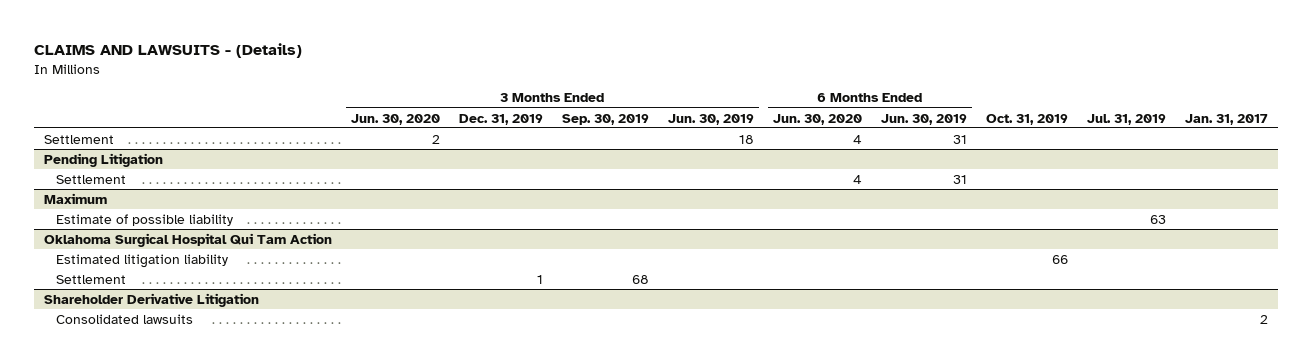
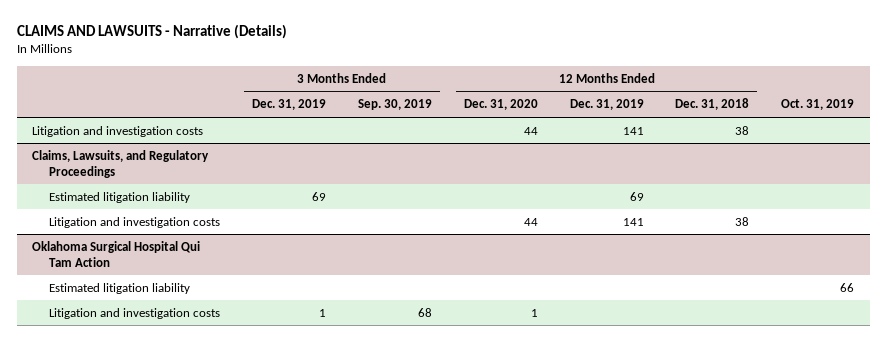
- CLAIMS AND LAWSUITS - (Details)
+ CLAIMS AND LAWSUITS - Narrative (Details)
- | 3 Months Ended Jun. 30, 2020 | 3 Months Ended Dec. 31, 2019 | 3 Months Ended Sep. 30, 2019 | 3 Months Ended Jun. 30, 2019 | 6 Months Ended Jun. 30, 2020 | 6 Months Ended Jun. 30, 2019 | Oct. 31, 2019 | Jul. 31, 2019 | Jan. 31, 2017
+ | 3 Months Ended Dec. 31, 2019 | 3 Months Ended Sep. 30, 2019 | 12 Months Ended Dec. 31, 2020 | 12 Months Ended Dec. 31, 2019 | 12 Months Ended Dec. 31, 2018 | Oct. 31, 2019
- Settlement | 2 | | | 18 | 4 | 31 | | |
- Pending Litigation
- Settlement | | | | | 4 | 31 | | |
- Maximum
- Estimate of possible liability | | | | | | | | 63 |
+ Litigation and investigation costs | | | 44 | 141 | 38 |
+ Claims, Lawsuits, and Regulatory Proceedings
+ Estimated litigation liability | 69 | | | 69 | |
+ Litigation and investigation costs | | | 44 | 141 | 38 |
@ Oklahoma Surgical Hospital Qui Tam Action
- Settlement | | 1 | 68 | | | | | |
- Shareholder Derivative Litigation
- Consolidated lawsuits | | | | | | | | | 2
@ Oklahoma Surgical Hospital Qui Tam Action
+ Litigation and investigation costs | 1 | 68 | 1 | | |

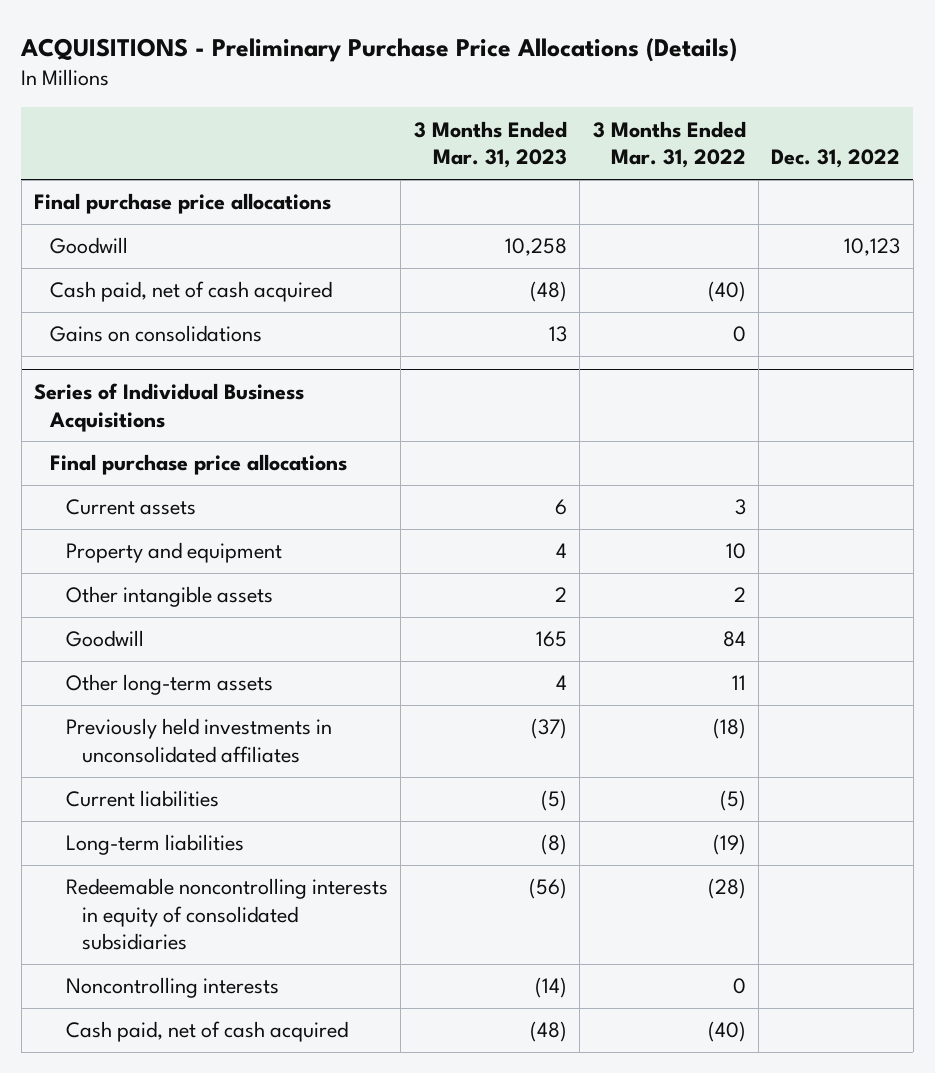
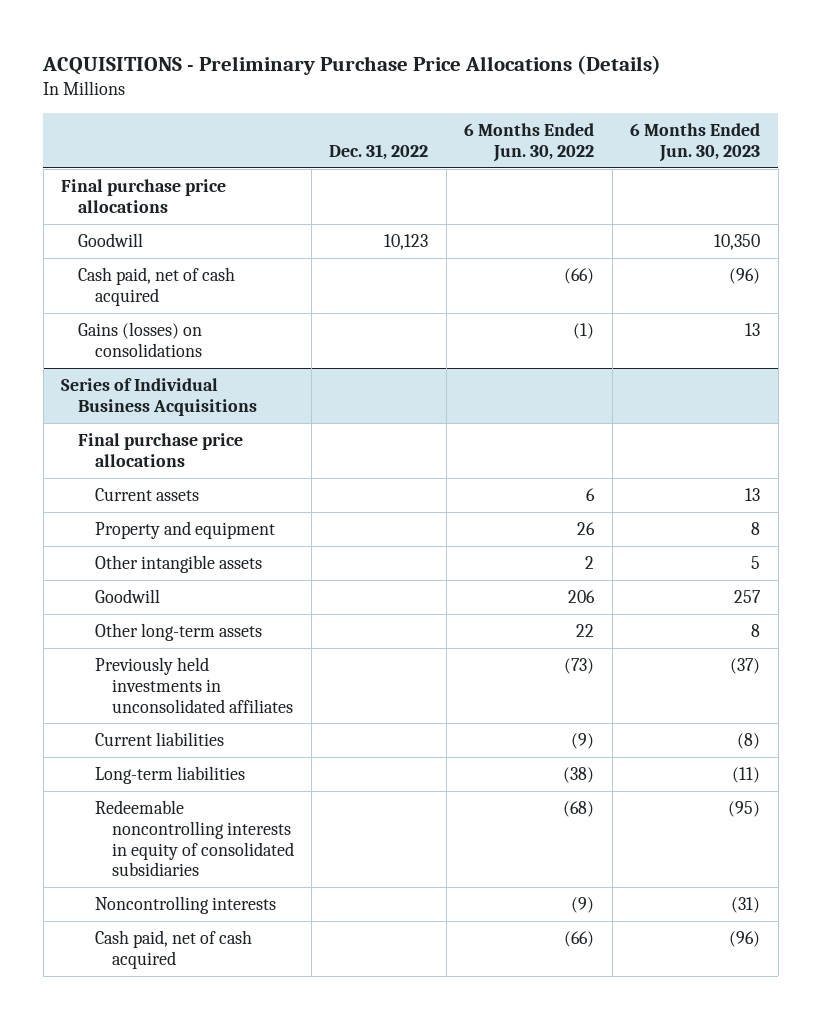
- | 3 Months Ended Mar. 31, 2023 | 3 Months Ended Mar. 31, 2022 | Dec. 31, 2022
+ | Dec. 31, 2022 | 6 Months Ended Jun. 30, 2022 | 6 Months Ended Jun. 30, 2023
- Gains on consolidations | 13 | 0 |
+ Gains (losses) on consolidations | | (1) | 13

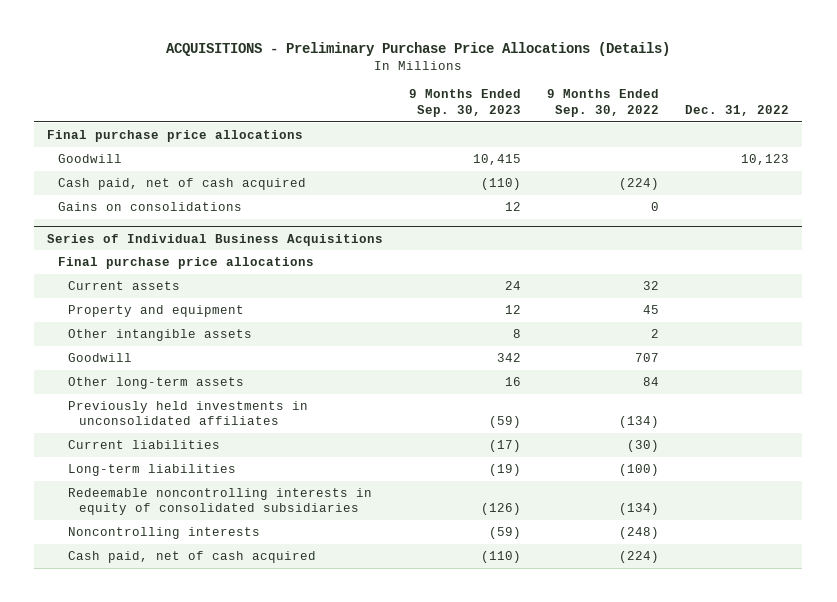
- | Dec. 31, 2022 | 6 Months Ended Jun. 30, 2022 | 6 Months Ended Jun. 30, 2023
+ | 9 Months Ended Sep. 30, 2023 | 9 Months Ended Sep. 30, 2022 | Dec. 31, 2022
- Gains (losses) on consolidations | | (1) | 13
+ Gains on consolidations | 12 | 0 |

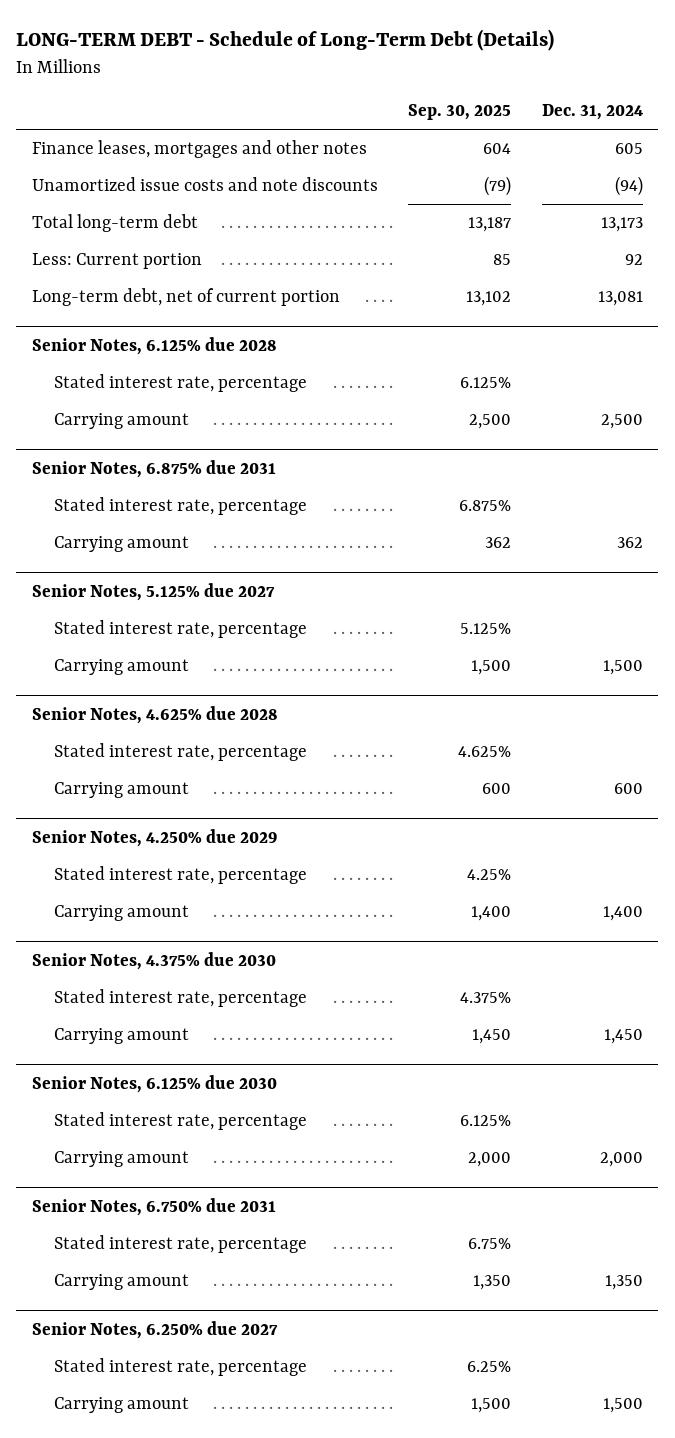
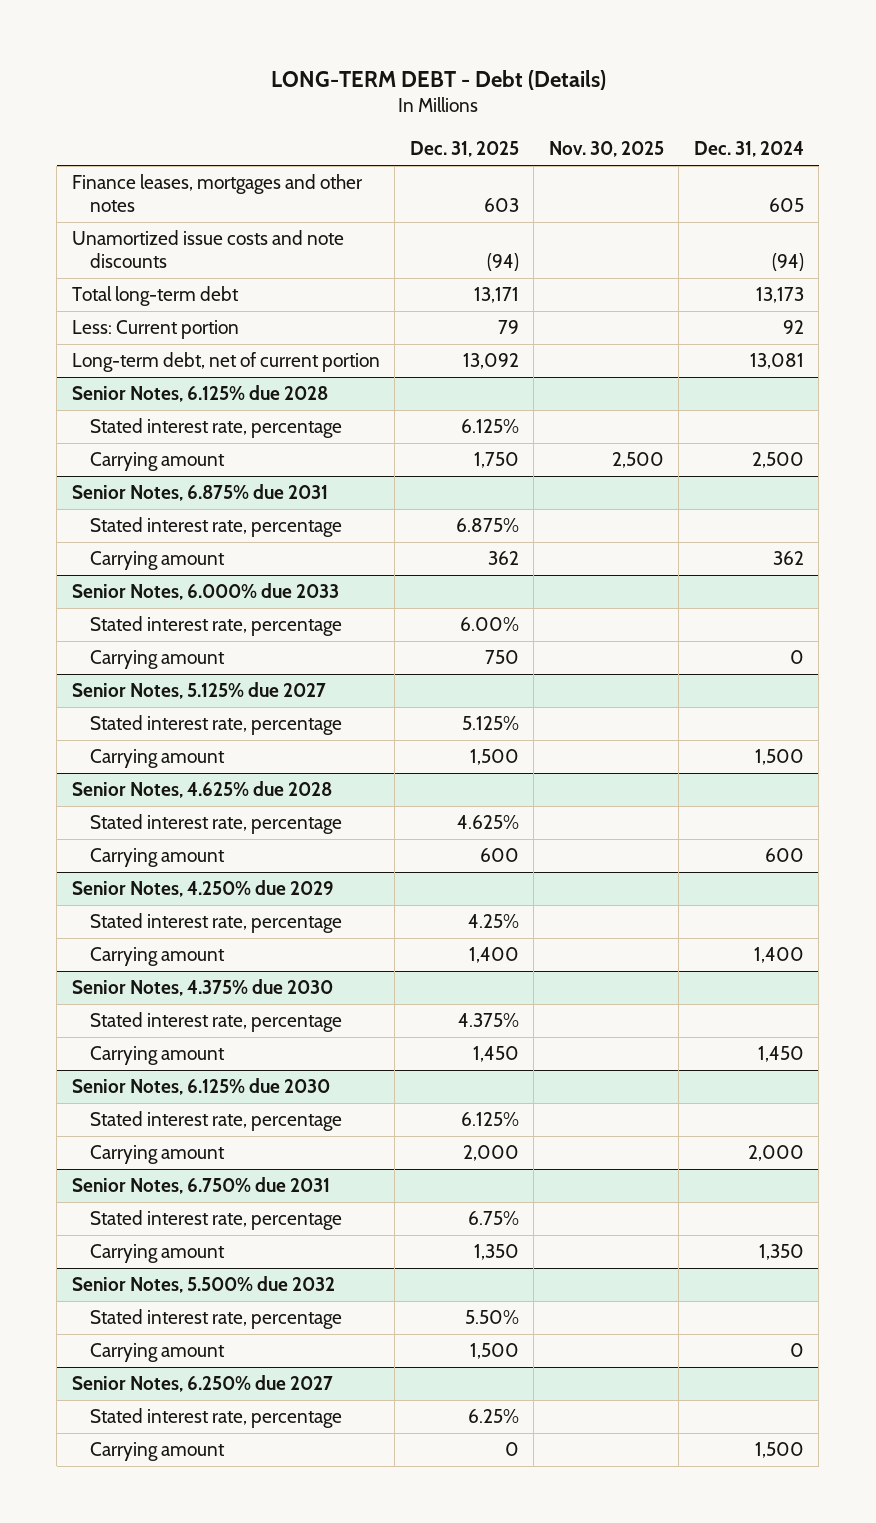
- LONG-TERM DEBT - Schedule of Long-Term Debt (Details)
+ LONG-TERM DEBT - Debt (Details)
- | Sep. 30, 2025 | Dec. 31, 2024
+ | Dec. 31, 2025 | Nov. 30, 2025 | Dec. 31, 2024
+ Senior Notes, 6.000% due 2033
+ Stated interest rate, percentage | 6.00% | |
+ Carrying amount | 750 | | 0
+ Senior Notes, 5.500% due 2032
+ Stated interest rate, percentage | 5.50% | |
+ Carrying amount | 1,500 | | 0

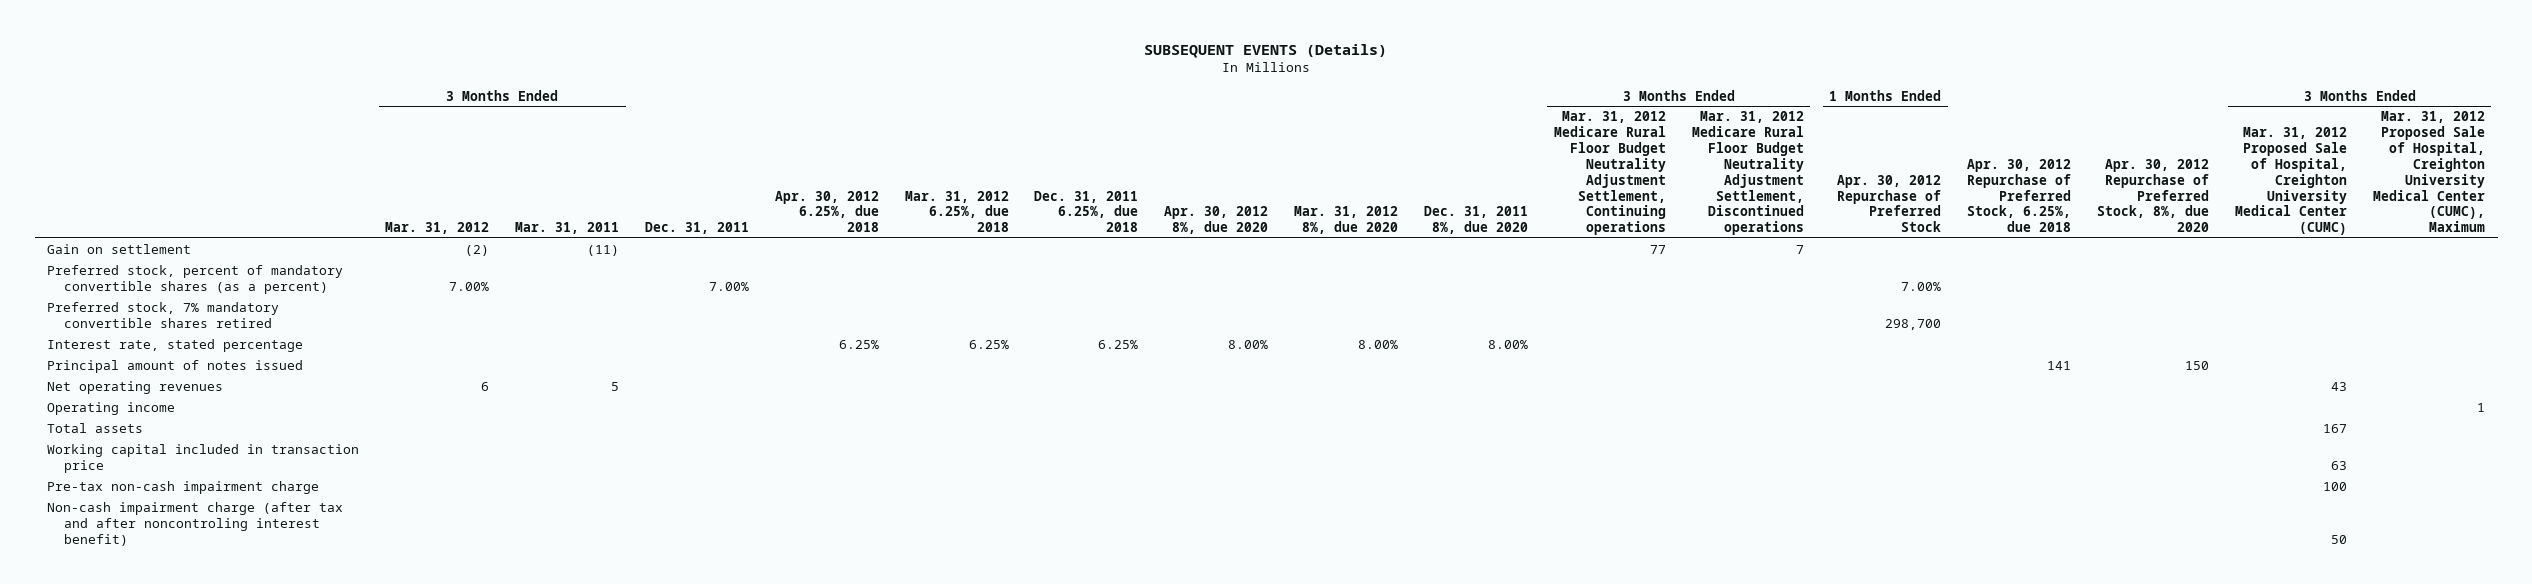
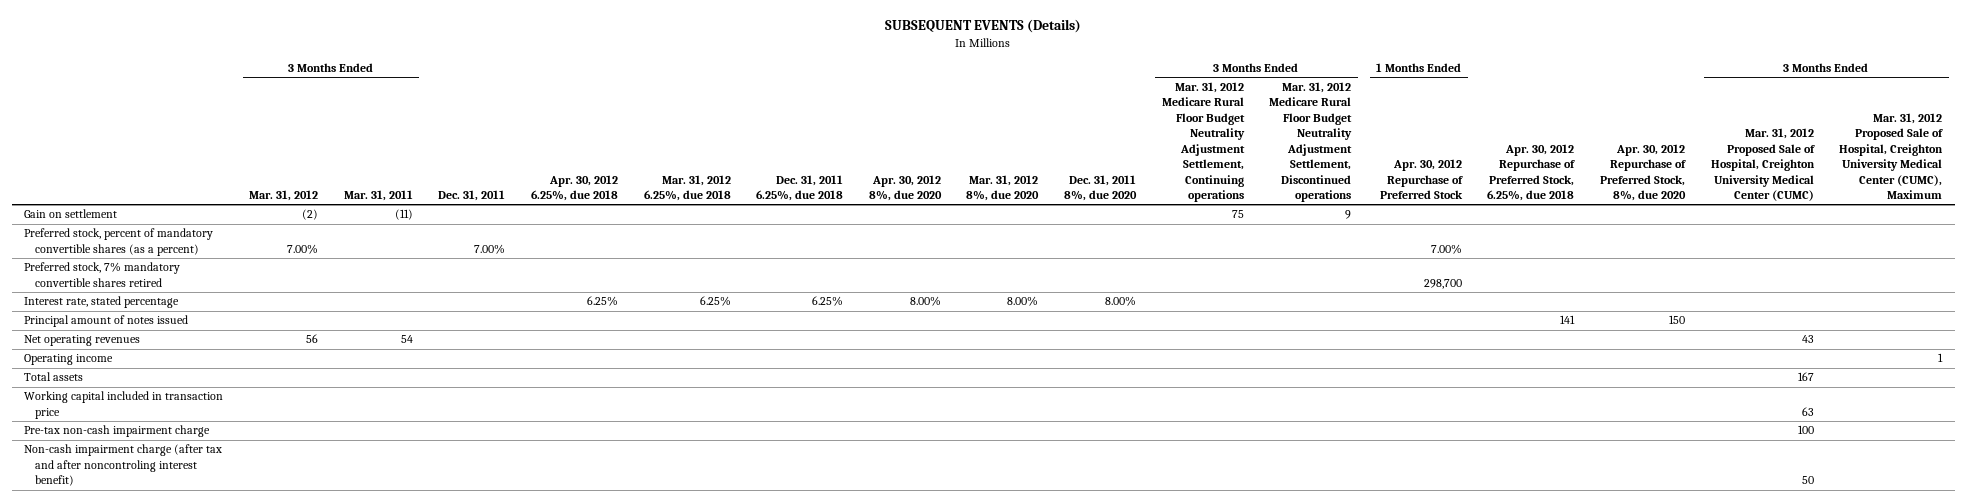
- Gain on settlement | (2) | (11) | | | | | | | | 77 | 7 | | | | |
+ Gain on settlement | (2) | (11) | | | | | | | | 75 | 9 | | | | |
- Net operating revenues | 6 | 5 | | | | | | | | | | | | | 43 |
+ Net operating revenues | 56 | 54 | | | | | | | | | | | | | 43 |

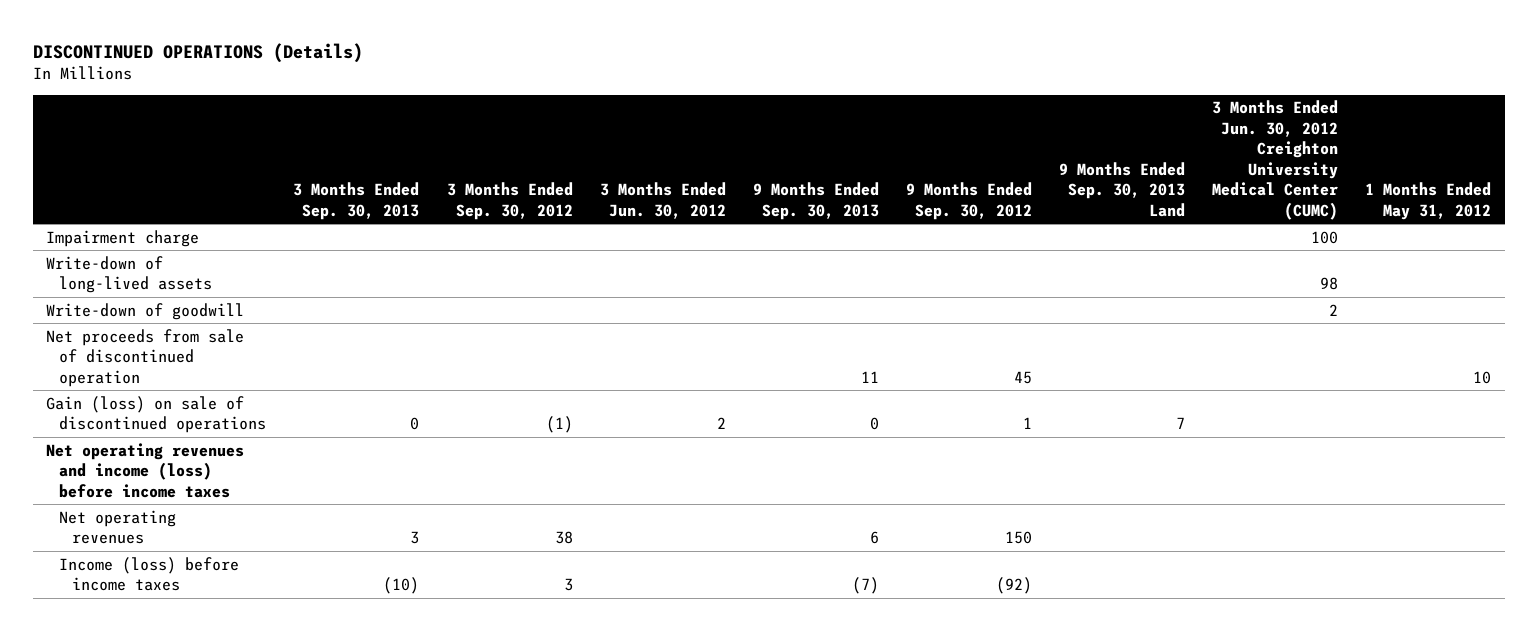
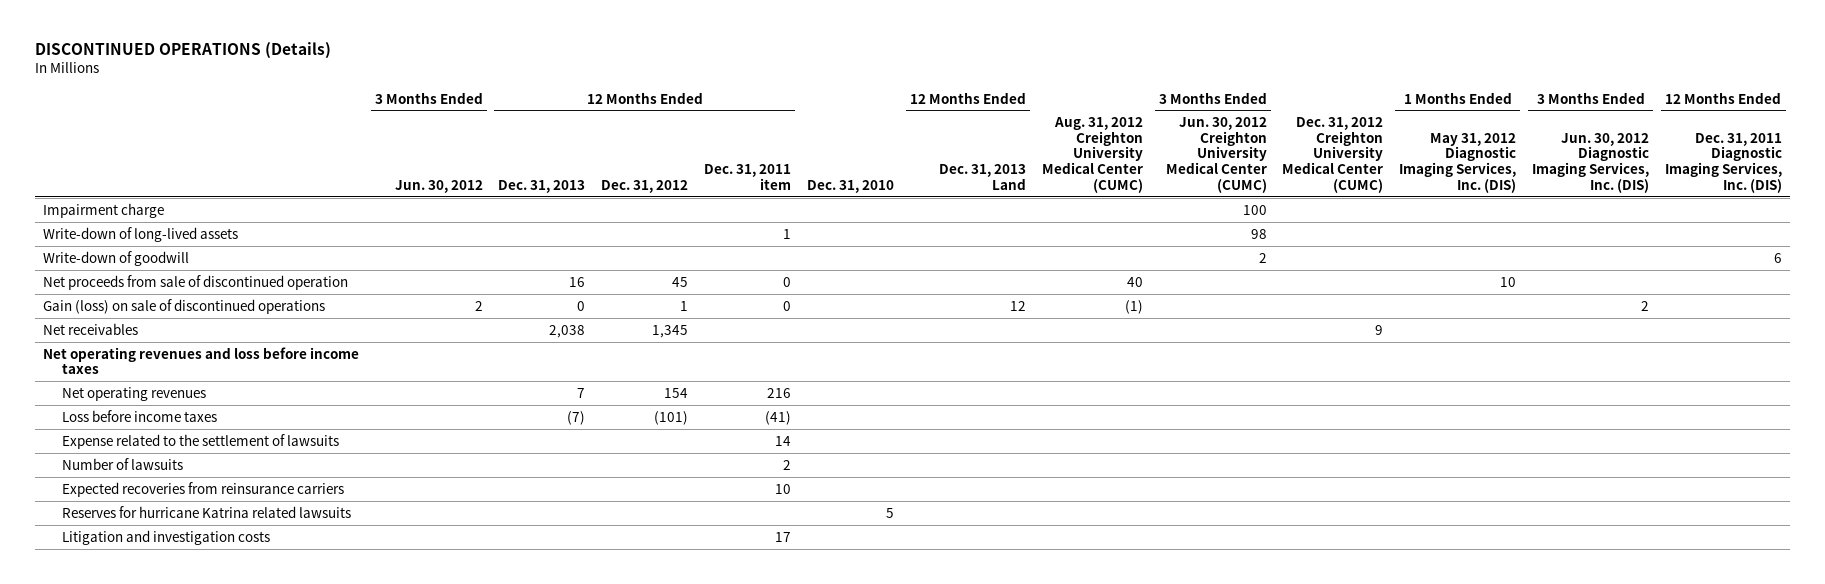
- | 3 Months Ended Sep. 30, 2013 | 3 Months Ended Sep. 30, 2012 | 3 Months Ended Jun. 30, 2012 | 9 Months Ended Sep. 30, 2013 | 9 Months Ended Sep. 30, 2012 | 9 Months Ended Sep. 30, 2013 Land | 3 Months Ended Jun. 30, 2012 Creighton University Medical Center (CUMC) | 1 Months Ended May 31, 2012
+ | 3 Months Ended Jun. 30, 2012 | 12 Months Ended Dec. 31, 2013 | 12 Months Ended Dec. 31, 2012 | 12 Months Ended Dec. 31, 2011 item | Dec. 31, 2010 | 12 Months Ended Dec. 31, 2013 Land | Aug. 31, 2012 Creighton University Medical Center (CUMC) | 3 Months Ended Jun. 30, 2012 Creighton University Medical Center (CUMC) | Dec. 31, 2012 Creighton University Medical Center (CUMC) | 1 Months Ended May 31, 2012 Diagnostic Imaging Services, Inc. (DIS) | 3 Months Ended Jun. 30, 2012 Diagnostic Imaging Services, Inc. (DIS) | 12 Months Ended Dec. 31, 2011 Diagnostic Imaging Services, Inc. (DIS)
- Net operating revenues and income (loss) before income taxes
+ Net receivables | | 2,038 | 1,345 | | | | | | 9 | | |
+ Net operating revenues and loss before income taxes
- Income (loss) before income taxes | (10) | 3 | | (7) | (92) | | |
+ Loss before income taxes | | (7) | (101) | (41) | | | | | | | |
+ Expense related to the settlement of lawsuits | | | | 14 | | | | | | | |
+ Number of lawsuits | | | | 2 | | | | | | | |
+ Expected recoveries from reinsurance carriers | | | | 10 | | | | | | | |
+ Reserves for hurricane Katrina related lawsuits | | | | | 5 | | | | | | |
+ Litigation and investigation costs | | | | 17 | | | | | | | |

